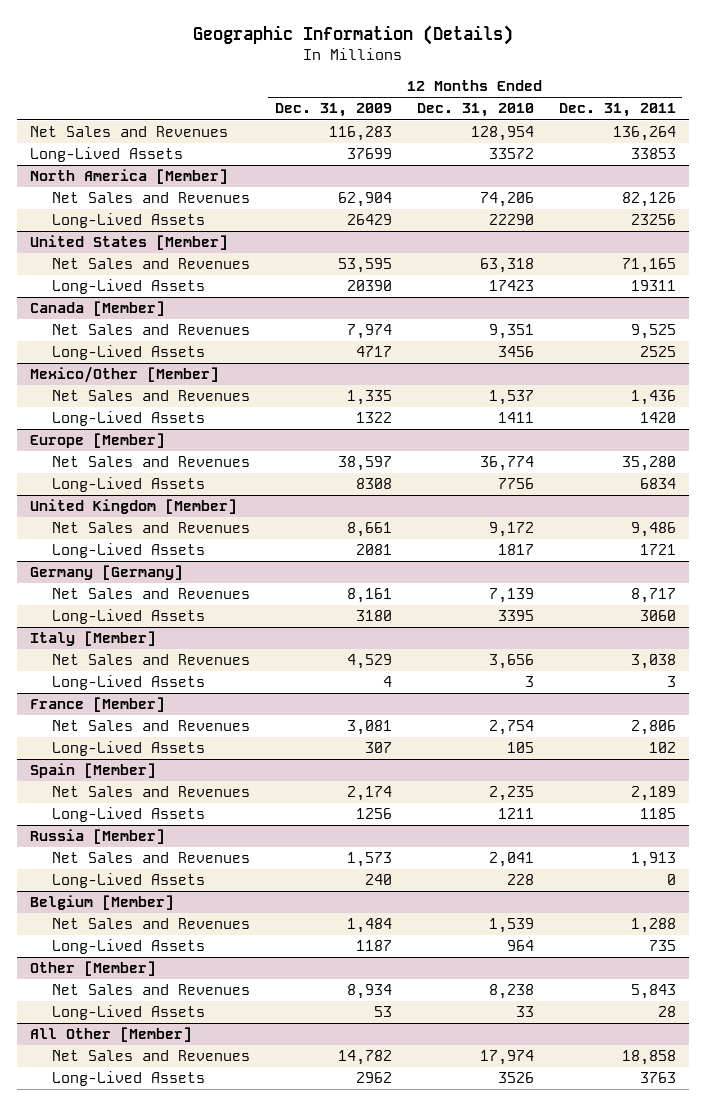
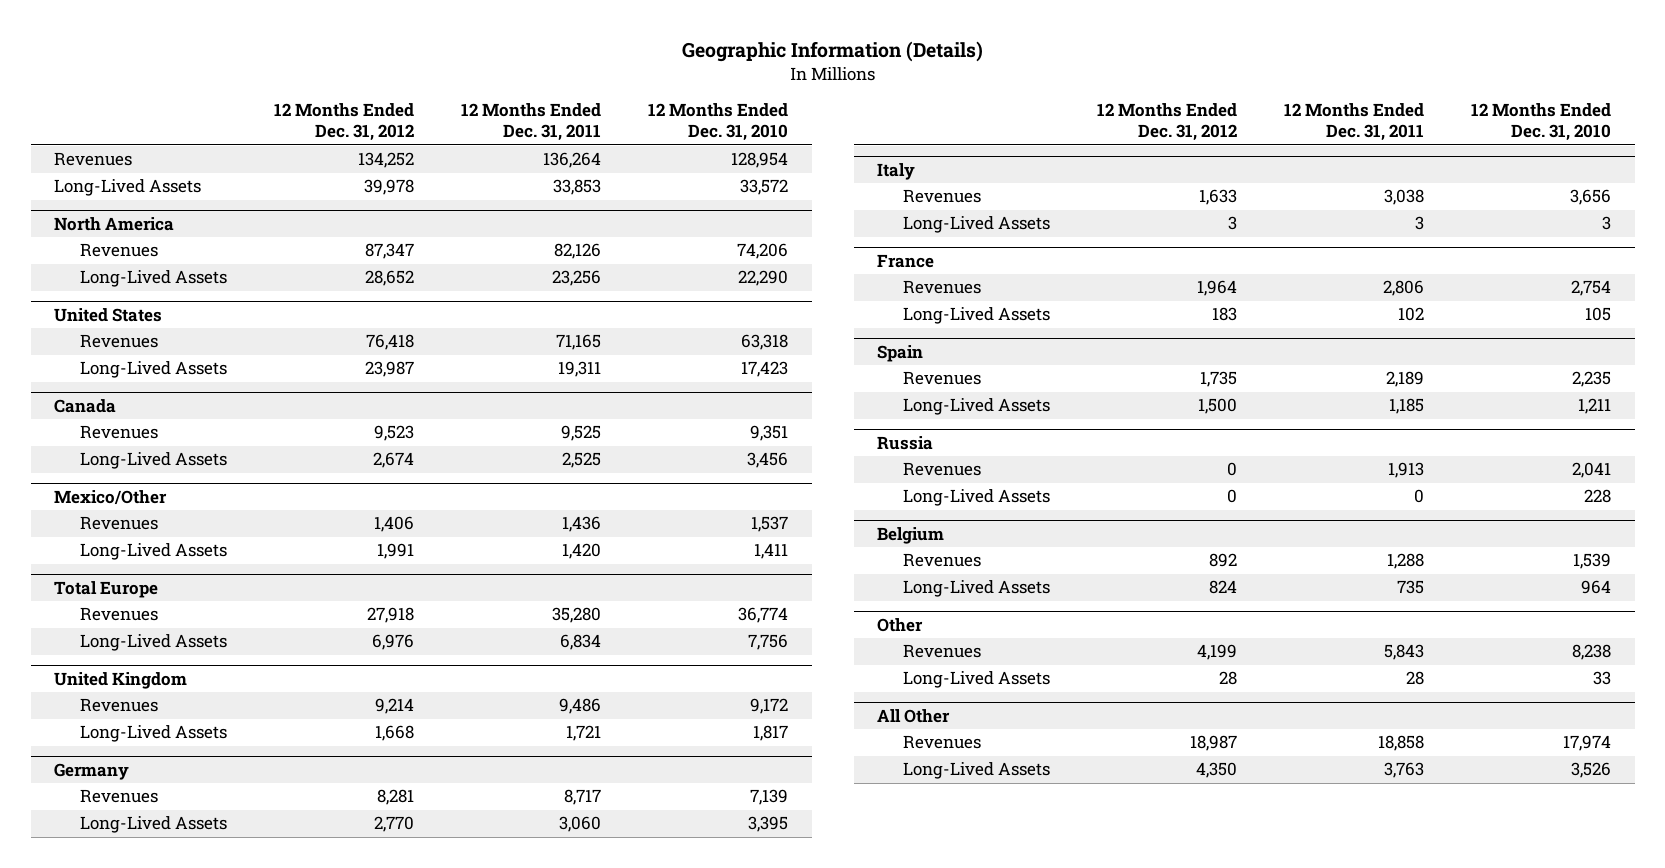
- | 12 Months Ended Dec. 31, 2009 | 12 Months Ended Dec. 31, 2010 | 12 Months Ended Dec. 31, 2011
+ | 12 Months Ended Dec. 31, 2012 | 12 Months Ended Dec. 31, 2011 | 12 Months Ended Dec. 31, 2010
- Net Sales and Revenues | 116,283 | 128,954 | 136,264
- Long-Lived Assets | 37699 | 33572 | 33853
- North America [Member]
- Net Sales and Revenues | 62,904 | 74,206 | 82,126
- Long-Lived Assets | 26429 | 22290 | 23256
- United States [Member]
- Net Sales and Revenues | 53,595 | 63,318 | 71,165
- Long-Lived Assets | 20390 | 17423 | 19311
- Canada [Member]
- Net Sales and Revenues | 7,974 | 9,351 | 9,525
- Long-Lived Assets | 4717 | 3456 | 2525
- Mexico/Other [Member]
- Net Sales and Revenues | 1,335 | 1,537 | 1,436
- Long-Lived Assets | 1322 | 1411 | 1420
- Europe [Member]
- Net Sales and Revenues | 38,597 | 36,774 | 35,280
- Long-Lived Assets | 8308 | 7756 | 6834
- United Kingdom [Member]
- Net Sales and Revenues | 8,661 | 9,172 | 9,486
- Long-Lived Assets | 2081 | 1817 | 1721
- Germany [Germany]
- Net Sales and Revenues | 8,161 | 7,139 | 8,717
- Long-Lived Assets | 3180 | 3395 | 3060
- Italy [Member]
- Net Sales and Revenues | 4,529 | 3,656 | 3,038
+ Revenues | 134,252 | 136,264 | 128,954
+ Long-Lived Assets | 39,978 | 33,853 | 33,572
+ North America
+ Revenues | 87,347 | 82,126 | 74,206
+ Long-Lived Assets | 28,652 | 23,256 | 22,290
+ United States
+ Revenues | 76,418 | 71,165 | 63,318
+ Long-Lived Assets | 23,987 | 19,311 | 17,423
+ Canada
+ Revenues | 9,523 | 9,525 | 9,351
+ Long-Lived Assets | 2,674 | 2,525 | 3,456
+ Mexico/Other
+ Revenues | 1,406 | 1,436 | 1,537
+ Long-Lived Assets | 1,991 | 1,420 | 1,411
+ Total Europe
+ Revenues | 27,918 | 35,280 | 36,774
+ Long-Lived Assets | 6,976 | 6,834 | 7,756
+ United Kingdom
+ Revenues | 9,214 | 9,486 | 9,172
+ Long-Lived Assets | 1,668 | 1,721 | 1,817
+ Germany
+ Revenues | 8,281 | 8,717 | 7,139
+ Long-Lived Assets | 2,770 | 3,060 | 3,395
+ Italy
+ Revenues | 1,633 | 3,038 | 3,656
- France [Member]
- Net Sales and Revenues | 3,081 | 2,754 | 2,806
+ France
+ Revenues | 1,964 | 2,806 | 2,754
- Spain [Member]
- Net Sales and Revenues | 2,174 | 2,235 | 2,189
- Long-Lived Assets | 1256 | 1211 | 1185
- Russia [Member]
- Net Sales and Revenues | 1,573 | 2,041 | 1,913
+ Spain
+ Revenues | 1,735 | 2,189 | 2,235
+ Long-Lived Assets | 1,500 | 1,185 | 1,211
+ Russia
+ Revenues | 0 | 1,913 | 2,041
- Belgium [Member]
- Net Sales and Revenues | 1,484 | 1,539 | 1,288
+ Belgium
+ Revenues | 892 | 1,288 | 1,539
- Other [Member]
- Net Sales and Revenues | 8,934 | 8,238 | 5,843
+ Other
+ Revenues | 4,199 | 5,843 | 8,238
- All Other [Member]
- Net Sales and Revenues | 14,782 | 17,974 | 18,858
- Long-Lived Assets | 2962 | 3526 | 3763
+ All Other
+ Revenues | 18,987 | 18,858 | 17,974
+ Long-Lived Assets | 4,350 | 3,763 | 3,526

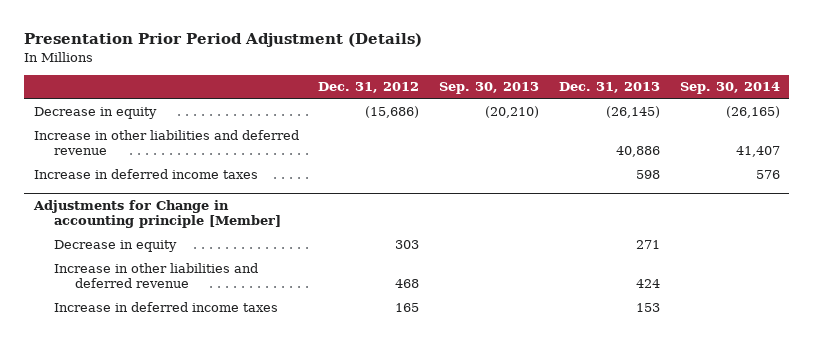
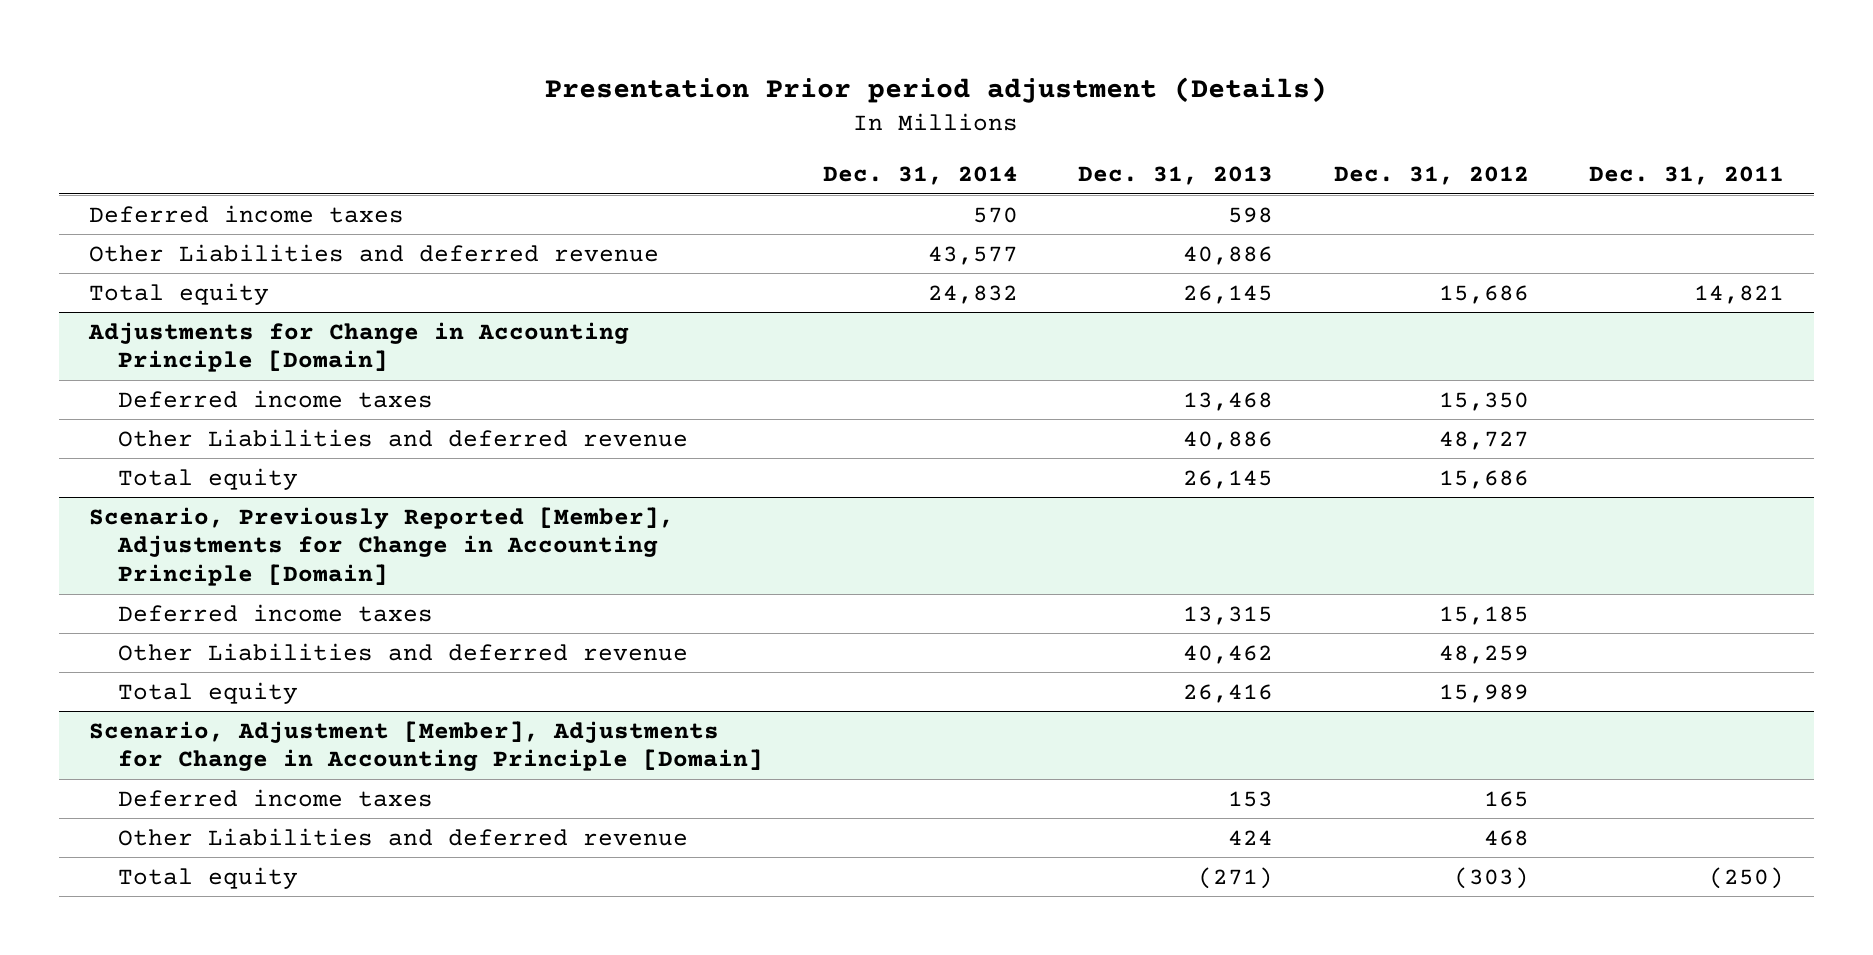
- Presentation Prior Period Adjustment (Details)
+ Presentation Prior period adjustment (Details)
- | Dec. 31, 2012 | Sep. 30, 2013 | Dec. 31, 2013 | Sep. 30, 2014
+ | Dec. 31, 2014 | Dec. 31, 2013 | Dec. 31, 2012 | Dec. 31, 2011
- Decrease in equity | (15,686) | (20,210) | (26,145) | (26,165)
- Increase in other liabilities and deferred revenue | | | 40,886 | 41,407
- Increase in deferred income taxes | | | 598 | 576
- Adjustments for Change in accounting principle [Member]
- Decrease in equity | 303 | | 271 |
- Increase in other liabilities and deferred revenue | 468 | | 424 |
- Increase in deferred income taxes | 165 | | 153 |
+ Deferred income taxes | 570 | 598 | |
+ Other Liabilities and deferred revenue | 43,577 | 40,886 | |
+ Total equity | 24,832 | 26,145 | 15,686 | 14,821
+ Adjustments for Change in Accounting Principle [Domain]
+ Deferred income taxes | | 13,468 | 15,350 |
+ Other Liabilities and deferred revenue | | 40,886 | 48,727 |
+ Total equity | | 26,145 | 15,686 |
+ Scenario, Previously Reported [Member], Adjustments for Change in Accounting Principle [Domain]
+ Deferred income taxes | | 13,315 | 15,185 |
+ Other Liabilities and deferred revenue | | 40,462 | 48,259 |
+ Total equity | | 26,416 | 15,989 |
+ Scenario, Adjustment [Member], Adjustments for Change in Accounting Principle [Domain]
+ Deferred income taxes | | 153 | 165 |
+ Other Liabilities and deferred revenue | | 424 | 468 |
+ Total equity | | (271) | (303) | (250)

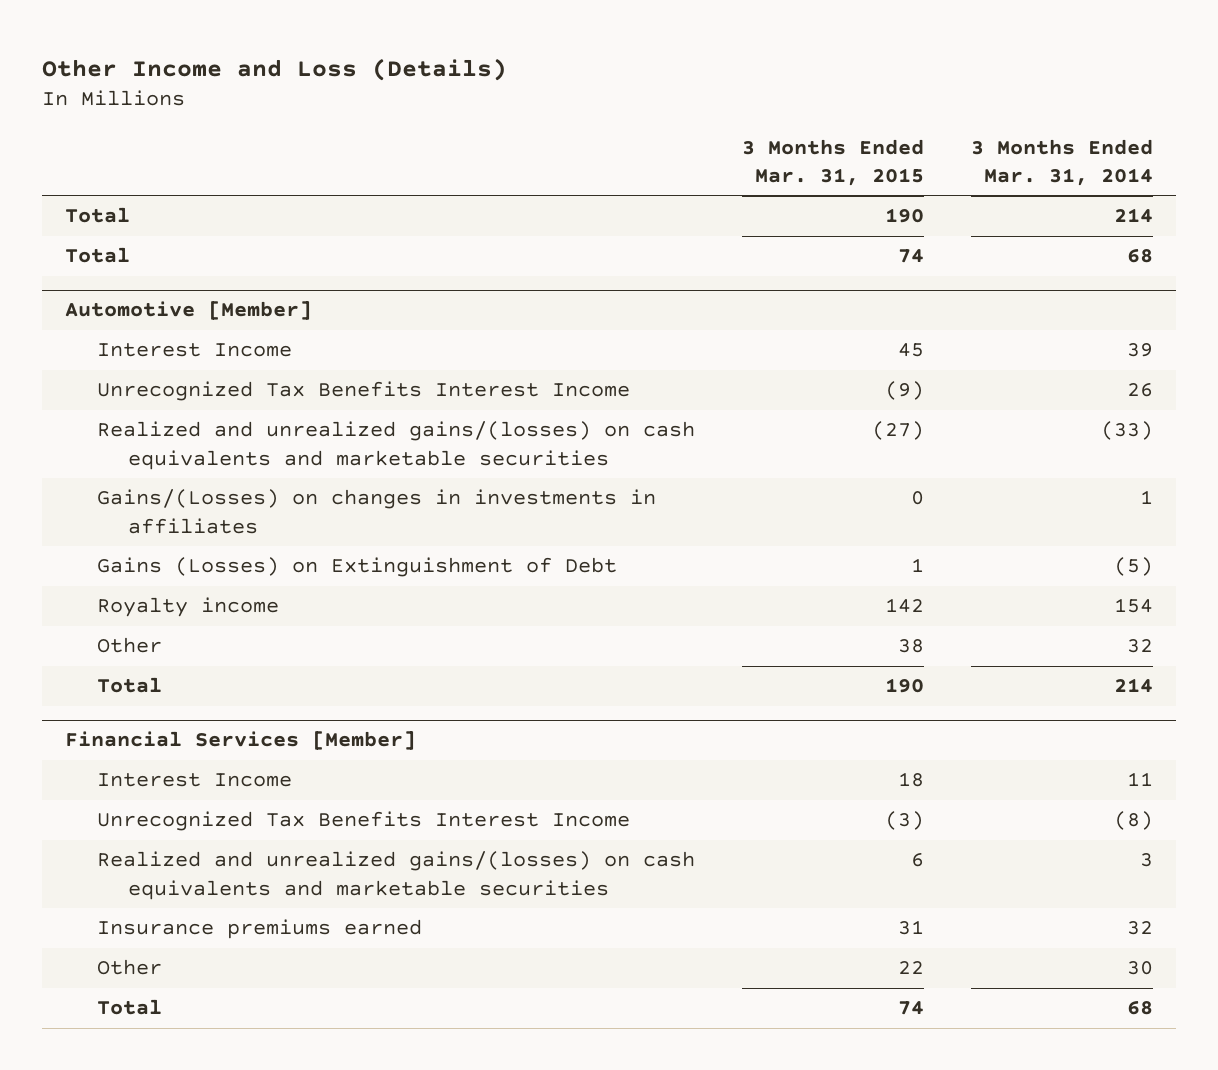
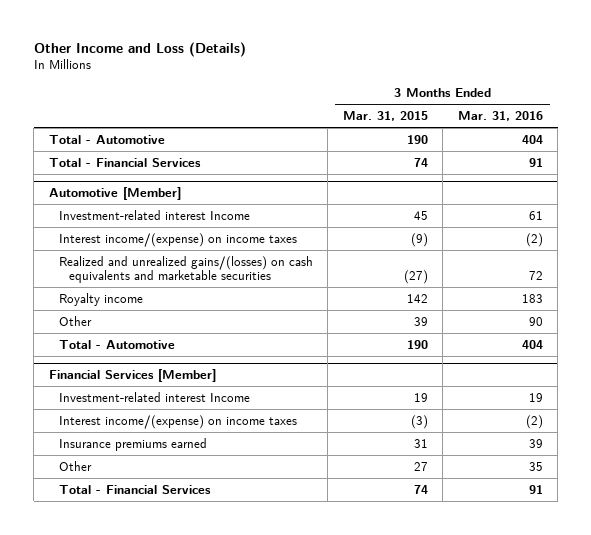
- | 3 Months Ended Mar. 31, 2015 | 3 Months Ended Mar. 31, 2014
+ | 3 Months Ended Mar. 31, 2015 | 3 Months Ended Mar. 31, 2016
- Total | 190 | 214
- Total | 74 | 68
+ Total - Automotive | 190 | 404
+ Total - Financial Services | 74 | 91
@ Automotive [Member]
- Interest Income | 45 | 39
- Unrecognized Tax Benefits Interest Income | (9) | 26
+ Investment-related interest Income | 45 | 61
+ Interest income/(expense) on income taxes | (9) | (2)
- Gains/(Losses) on changes in investments in affiliates | 0 | 1
- Gains (Losses) on Extinguishment of Debt | 1 | (5)
- Other | 38 | 32
- Total | 190 | 214
+ Other | 39 | 90
+ Total - Automotive | 190 | 404
@ Financial Services [Member]
- Interest Income | 18 | 11
- Unrecognized Tax Benefits Interest Income | (3) | (8)
- Realized and unrealized gains/(losses) on cash equivalents and marketable securities | 6 | 3
+ Investment-related interest Income | 19 | 19
+ Interest income/(expense) on income taxes | (3) | (2)
- Other | 22 | 30
- Total | 74 | 68
+ Other | 27 | 35
+ Total - Financial Services | 74 | 91

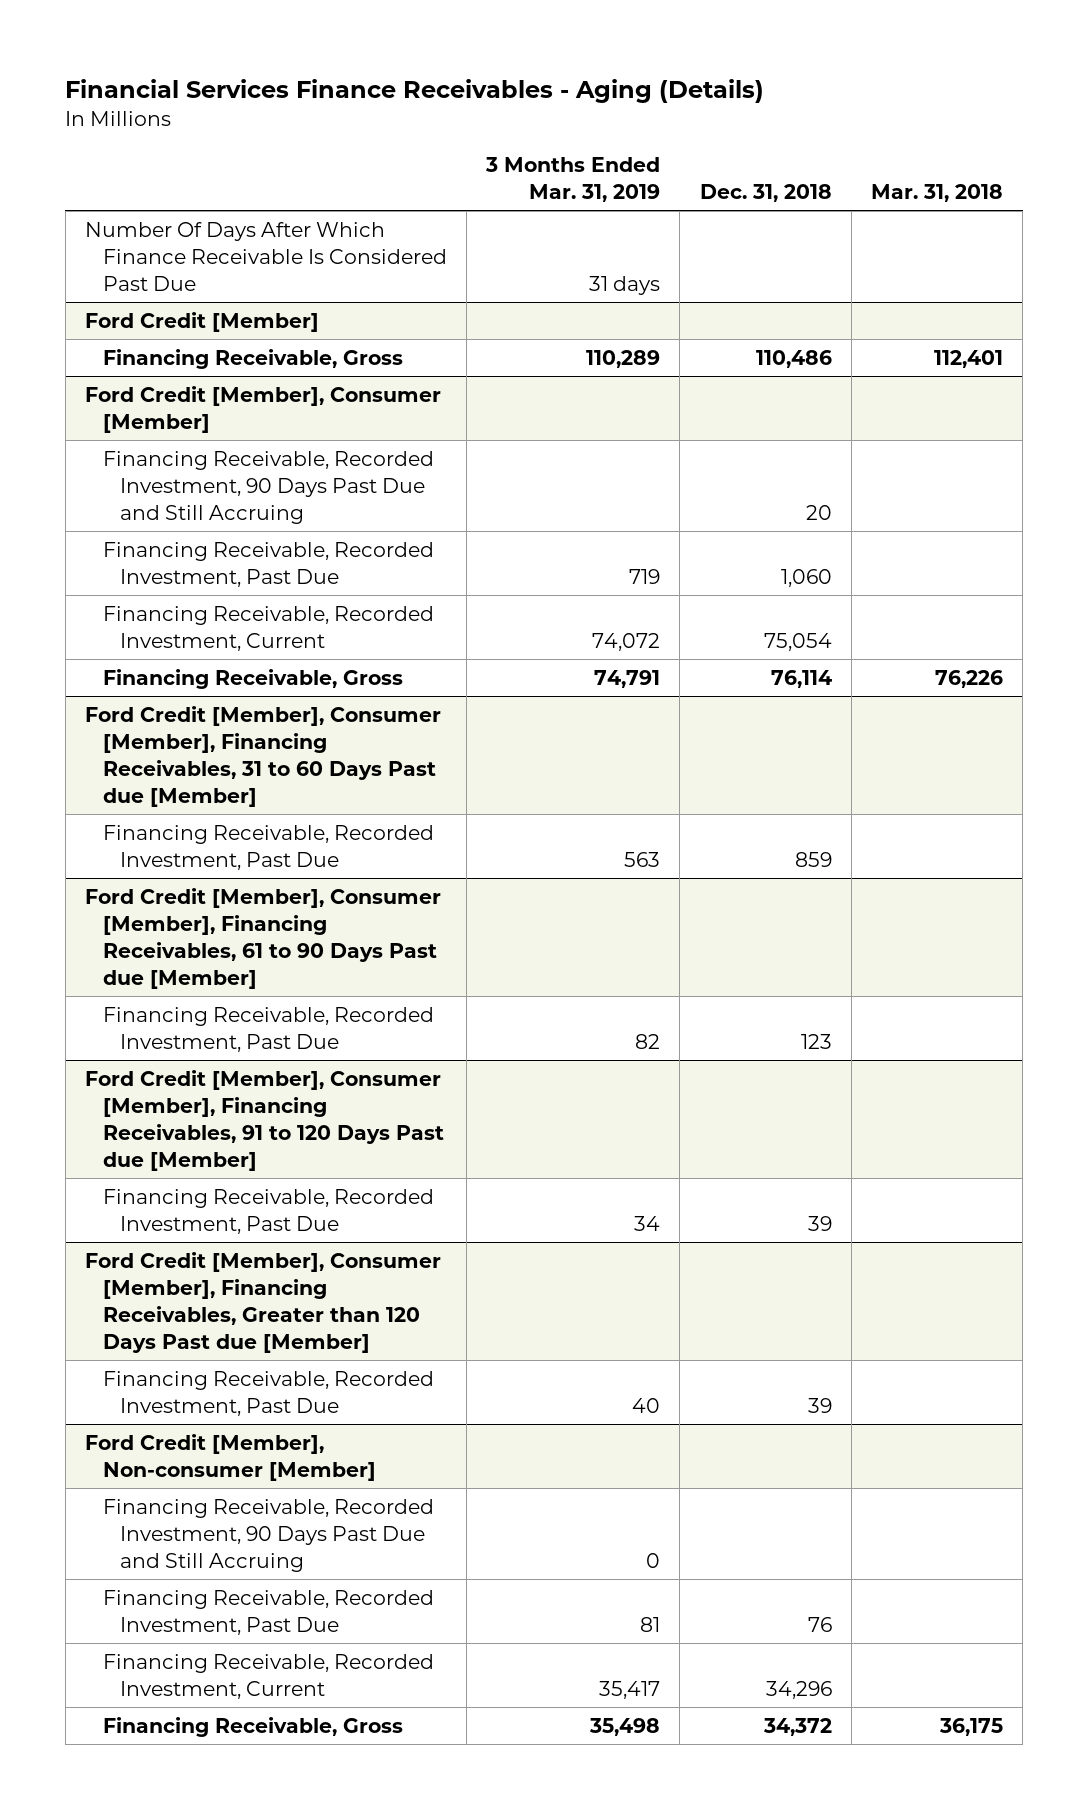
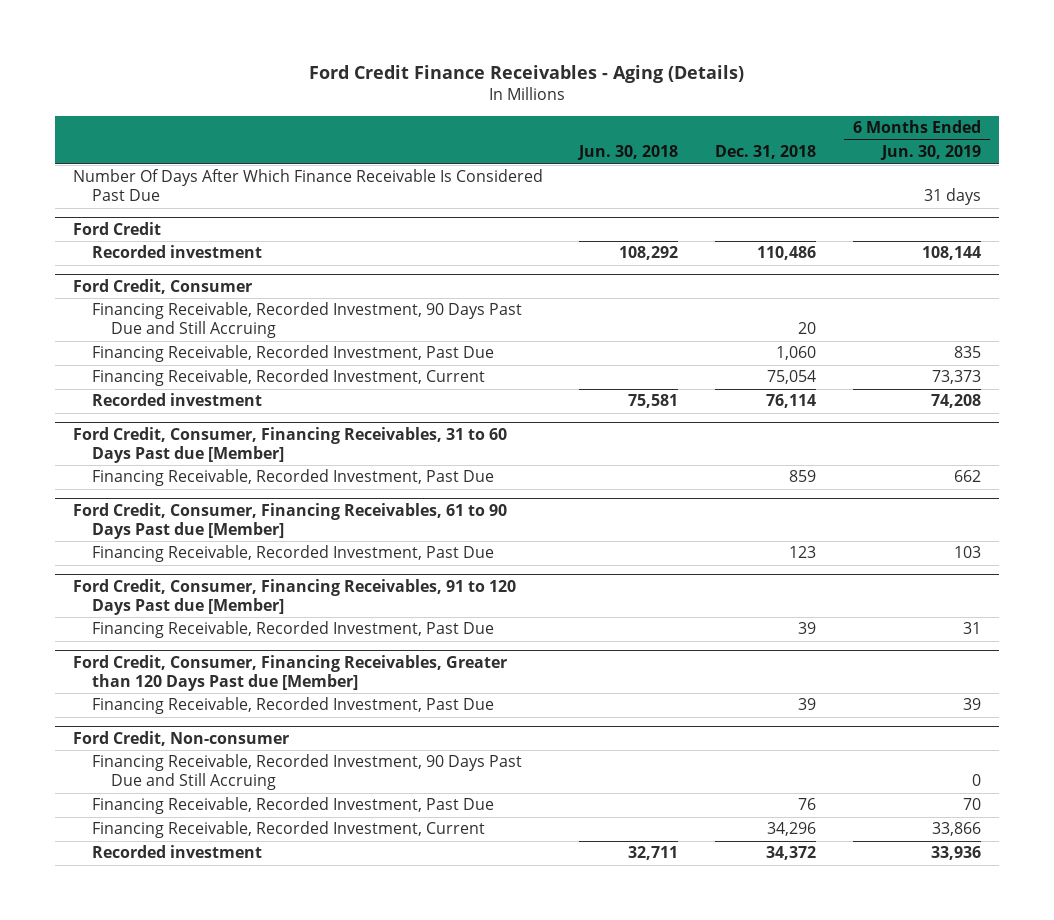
- Financial Services Finance Receivables - Aging (Details)
+ Ford Credit Finance Receivables - Aging (Details)
- | 3 Months Ended Mar. 31, 2019 | Dec. 31, 2018 | Mar. 31, 2018
+ | Jun. 30, 2018 | Dec. 31, 2018 | 6 Months Ended Jun. 30, 2019
- Ford Credit [Member]
- Financing Receivable, Gross | 110,289 | 110,486 | 112,401
- Ford Credit [Member], Consumer [Member]
+ Ford Credit
+ Recorded investment | 108,292 | 110,486 | 108,144
+ Ford Credit, Consumer
- Financing Receivable, Gross | 74,791 | 76,114 | 76,226
- Ford Credit [Member], Consumer [Member], Financing Receivables, 31 to 60 Days Past due [Member]
+ Recorded investment | 75,581 | 76,114 | 74,208
+ Ford Credit, Consumer, Financing Receivables, 31 to 60 Days Past due [Member]
- Ford Credit [Member], Consumer [Member], Financing Receivables, 61 to 90 Days Past due [Member]
+ Ford Credit, Consumer, Financing Receivables, 61 to 90 Days Past due [Member]
- Ford Credit [Member], Consumer [Member], Financing Receivables, 91 to 120 Days Past due [Member]
+ Ford Credit, Consumer, Financing Receivables, 91 to 120 Days Past due [Member]
- Ford Credit [Member], Consumer [Member], Financing Receivables, Greater than 120 Days Past due [Member]
+ Ford Credit, Consumer, Financing Receivables, Greater than 120 Days Past due [Member]
- Ford Credit [Member], Non-consumer [Member]
+ Ford Credit, Non-consumer
- Financing Receivable, Gross | 35,498 | 34,372 | 36,175
+ Recorded investment | 32,711 | 34,372 | 33,936

